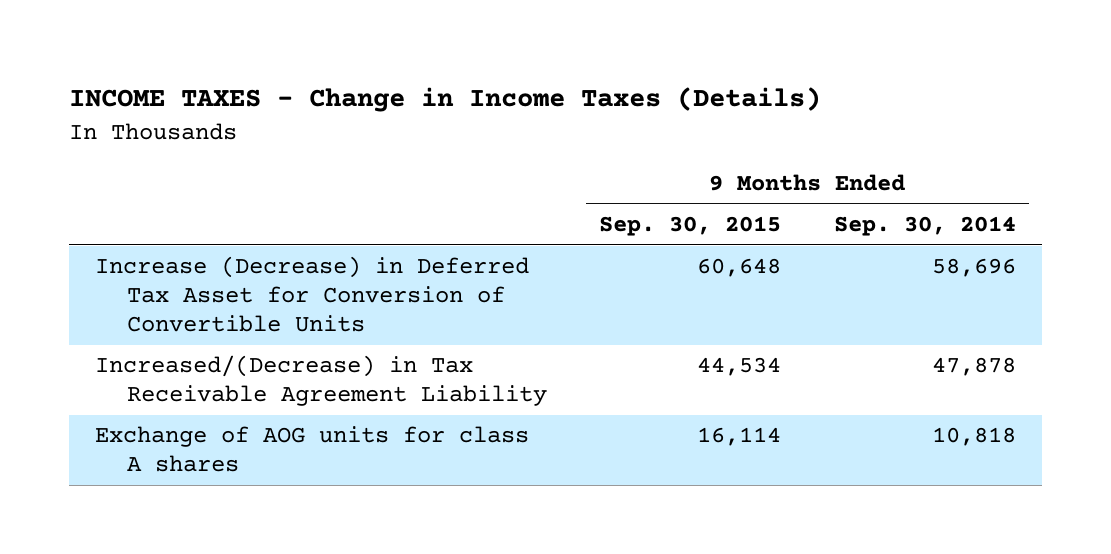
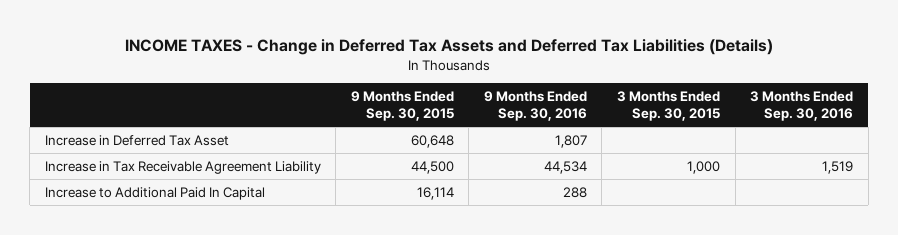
- INCOME TAXES - Change in Income Taxes (Details)
+ INCOME TAXES - Change in Deferred Tax Assets and Deferred Tax Liabilities (Details)
- | 9 Months Ended Sep. 30, 2015 | 9 Months Ended Sep. 30, 2014
+ | 9 Months Ended Sep. 30, 2015 | 9 Months Ended Sep. 30, 2016 | 3 Months Ended Sep. 30, 2015 | 3 Months Ended Sep. 30, 2016
- Increase (Decrease) in Deferred Tax Asset for Conversion of Convertible Units | 60,648 | 58,696
- Increased/(Decrease) in Tax Receivable Agreement Liability | 44,534 | 47,878
- Exchange of AOG units for class A shares | 16,114 | 10,818
+ Increase in Deferred Tax Asset | 60,648 | 1,807 | |
+ Increase in Tax Receivable Agreement Liability | 44,500 | 44,534 | 1,000 | 1,519
+ Increase to Additional Paid In Capital | 16,114 | 288 | |

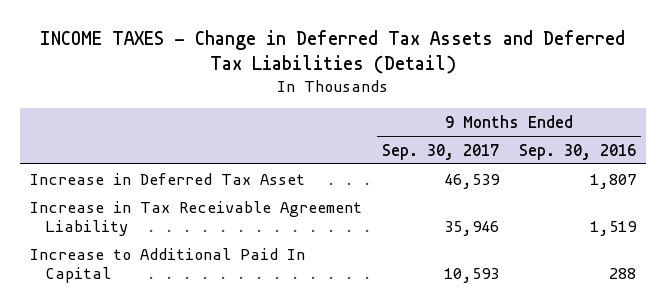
- INCOME TAXES - Change in Deferred Tax Assets and Deferred Tax Liabilities (Details)
+ INCOME TAXES - Change in Deferred Tax Assets and Deferred Tax Liabilities (Detail)
- | 9 Months Ended Sep. 30, 2015 | 9 Months Ended Sep. 30, 2016 | 3 Months Ended Sep. 30, 2015 | 3 Months Ended Sep. 30, 2016
+ | 9 Months Ended Sep. 30, 2017 | 9 Months Ended Sep. 30, 2016
- Increase in Tax Receivable Agreement Liability | 44,500 | 44,534 | 1,000 | 1,519
+ Increase in Tax Receivable Agreement Liability | 35,946 | 1,519

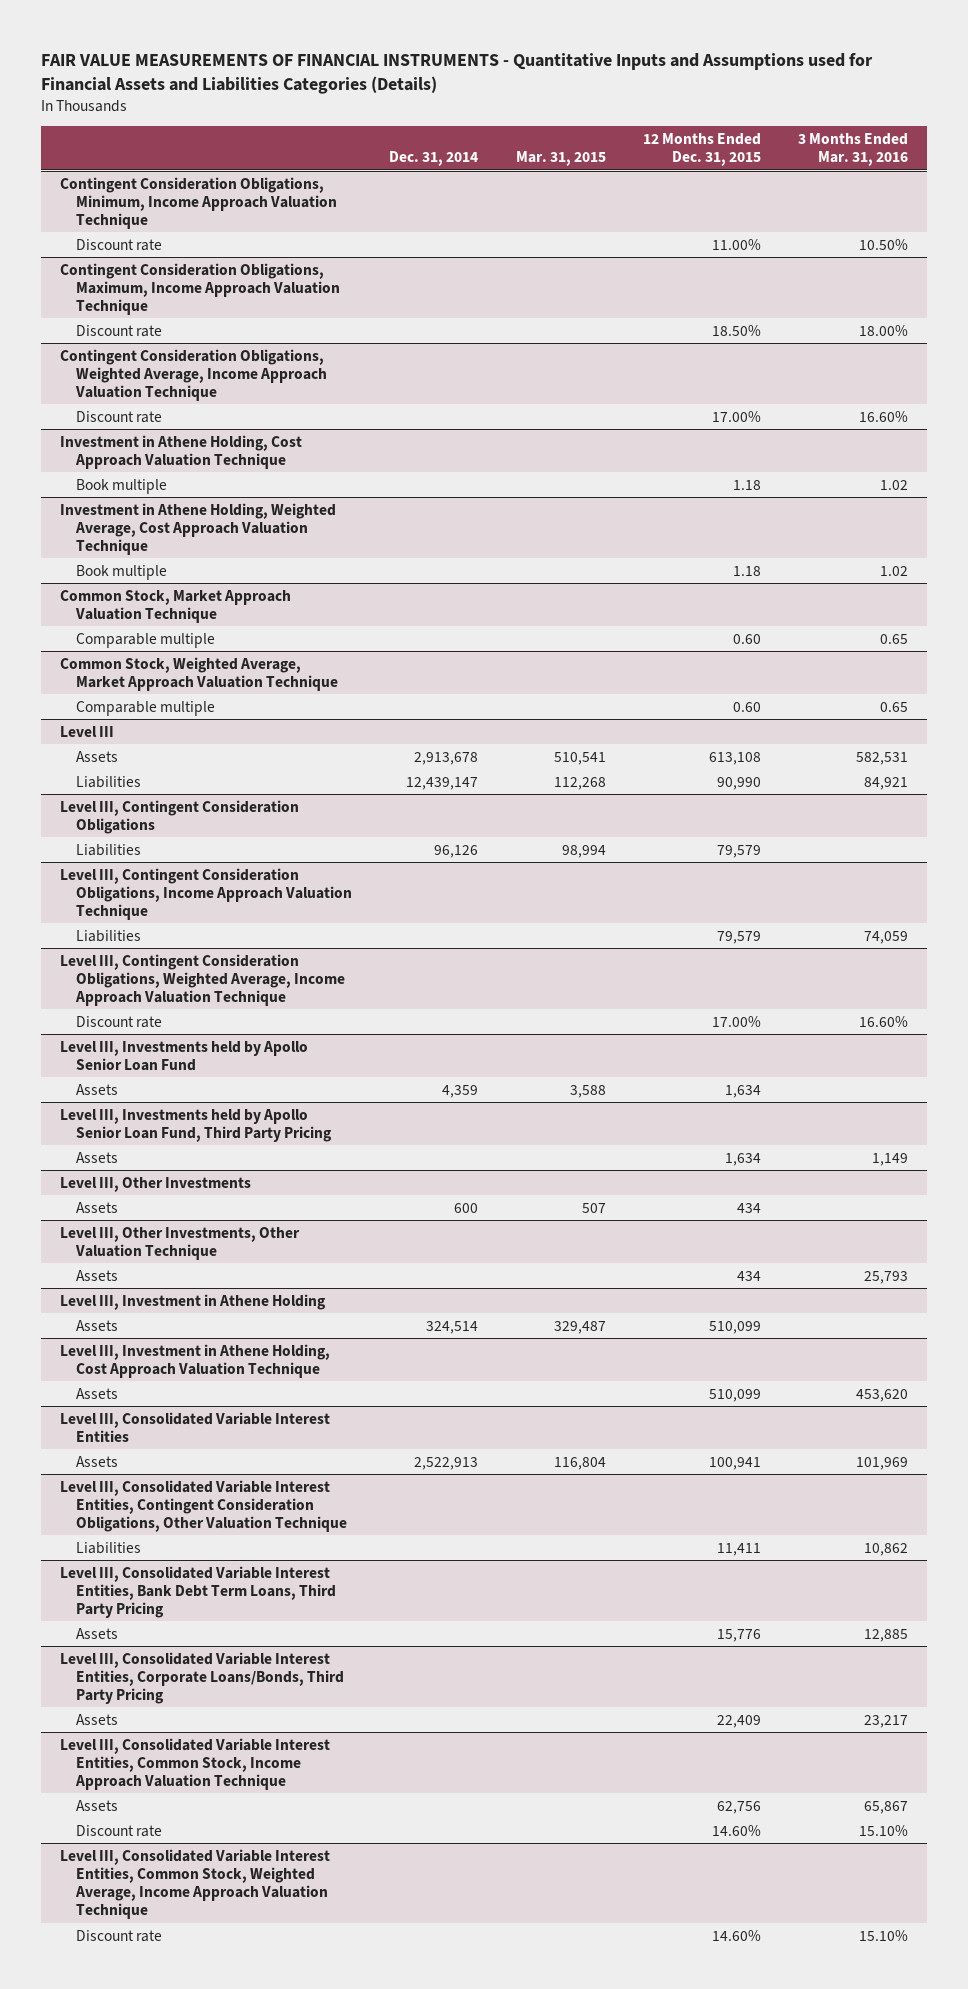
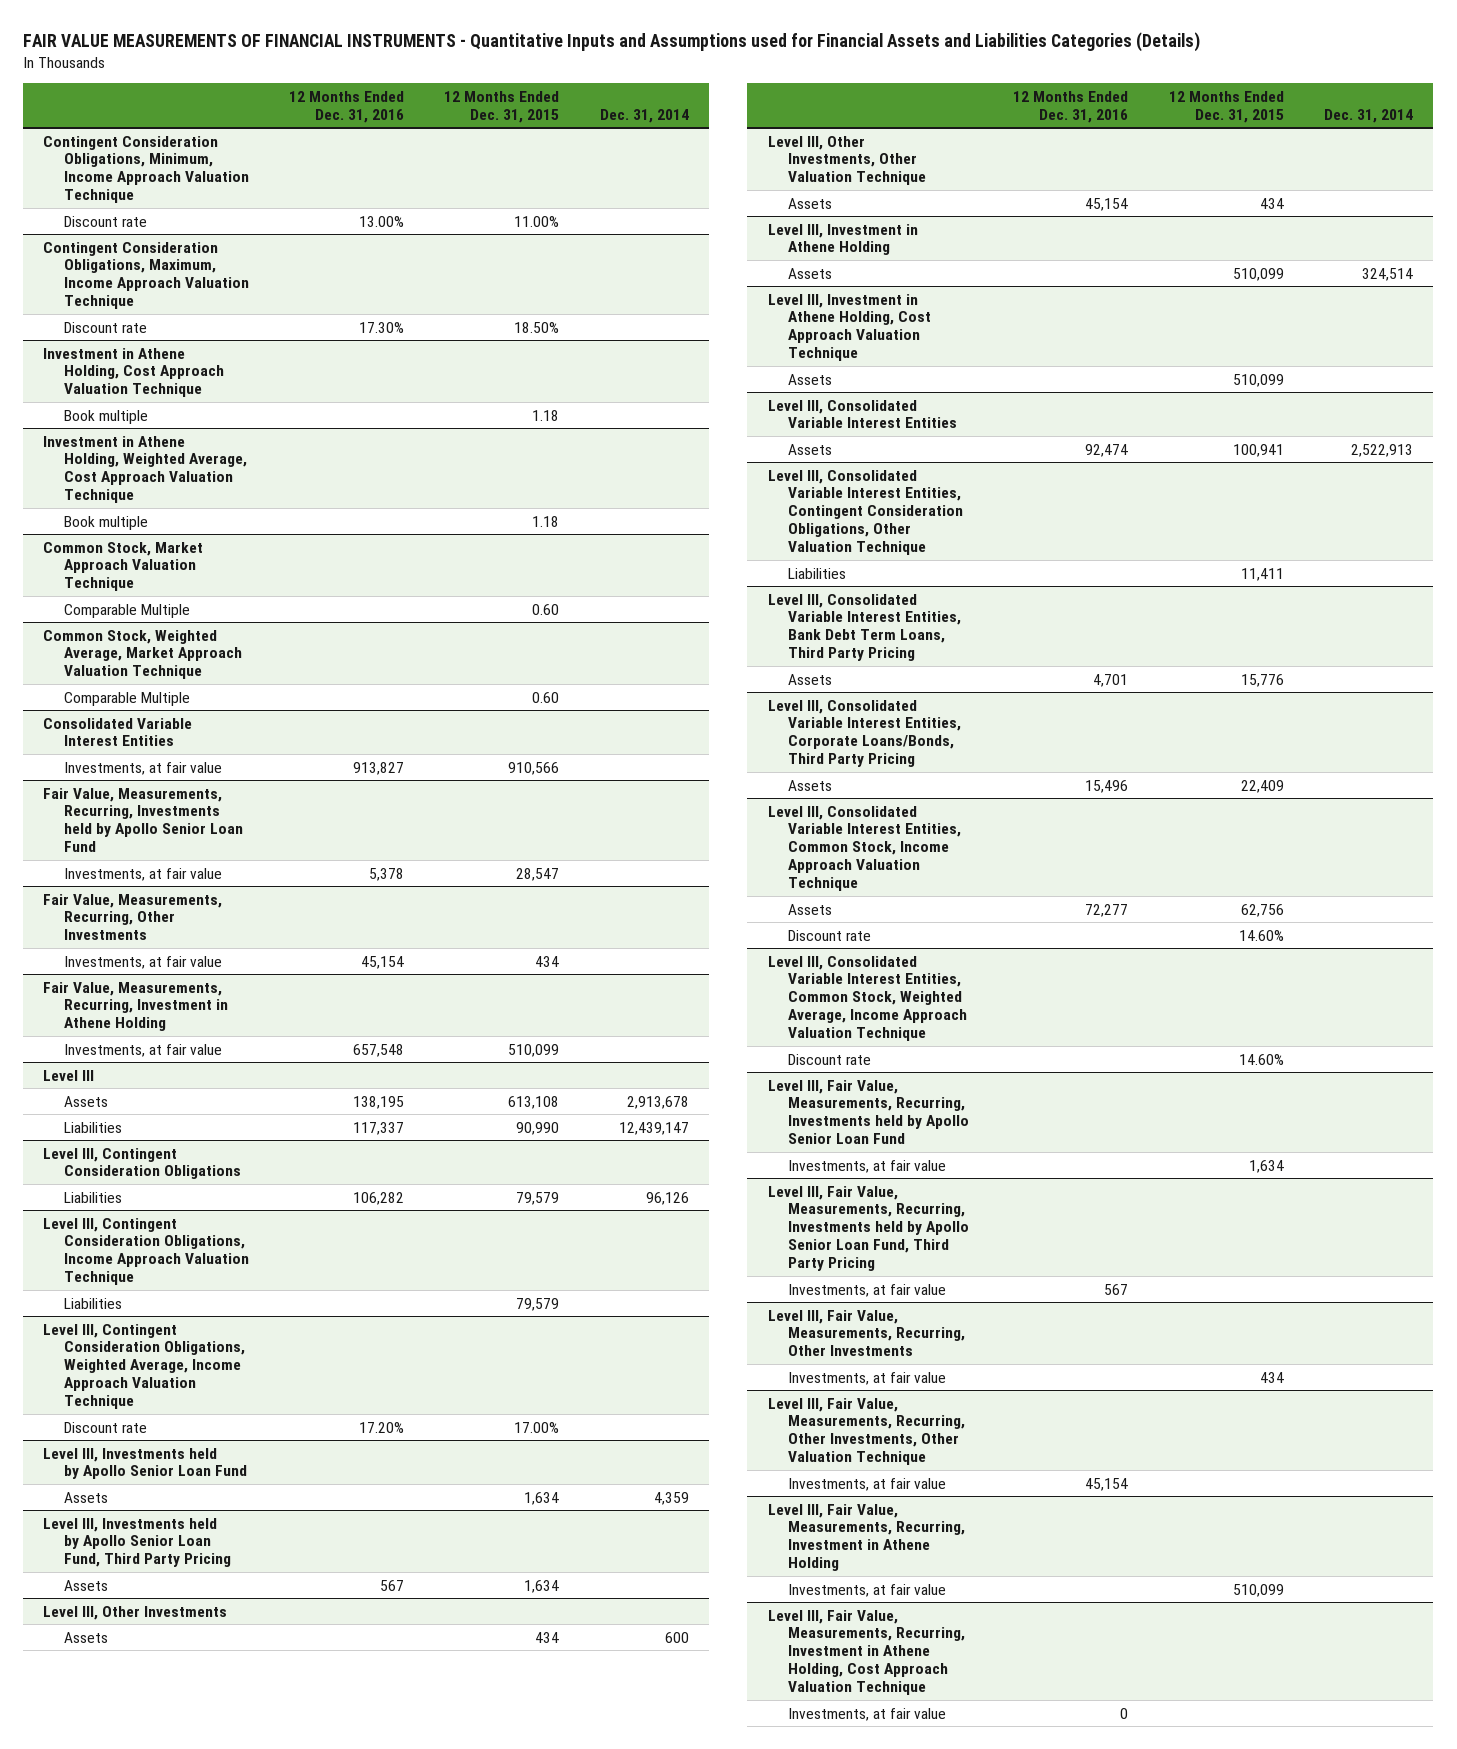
- | Dec. 31, 2014 | Mar. 31, 2015 | 12 Months Ended Dec. 31, 2015 | 3 Months Ended Mar. 31, 2016
+ | 12 Months Ended Dec. 31, 2016 | 12 Months Ended Dec. 31, 2015 | Dec. 31, 2014
- Contingent Consideration Obligations, Weighted Average, Income Approach Valuation Technique
- Discount rate | | | 17.00% | 16.60%
@ Common Stock, Market Approach Valuation Technique
- Comparable multiple | | | 0.60 | 0.65
+ Comparable Multiple | | 0.60 |
@ Common Stock, Weighted Average, Market Approach Valuation Technique
- Comparable multiple | | | 0.60 | 0.65
+ Comparable Multiple | | 0.60 |
+ Consolidated Variable Interest Entities
+ Investments, at fair value | 913,827 | 910,566 |
+ Fair Value, Measurements, Recurring, Investments held by Apollo Senior Loan Fund
+ Investments, at fair value | 5,378 | 28,547 |
+ Fair Value, Measurements, Recurring, Other Investments
+ Investments, at fair value | 45,154 | 434 |
+ Fair Value, Measurements, Recurring, Investment in Athene Holding
+ Investments, at fair value | 657,548 | 510,099 |
+ Level III, Fair Value, Measurements, Recurring, Investments held by Apollo Senior Loan Fund
+ Investments, at fair value | | 1,634 |
+ Level III, Fair Value, Measurements, Recurring, Investments held by Apollo Senior Loan Fund, Third Party Pricing
+ Investments, at fair value | 567 | |
+ Level III, Fair Value, Measurements, Recurring, Other Investments
+ Investments, at fair value | | 434 |
+ Level III, Fair Value, Measurements, Recurring, Other Investments, Other Valuation Technique
+ Investments, at fair value | 45,154 | |
+ Level III, Fair Value, Measurements, Recurring, Investment in Athene Holding
+ Investments, at fair value | | 510,099 |
+ Level III, Fair Value, Measurements, Recurring, Investment in Athene Holding, Cost Approach Valuation Technique
+ Investments, at fair value | 0 | |

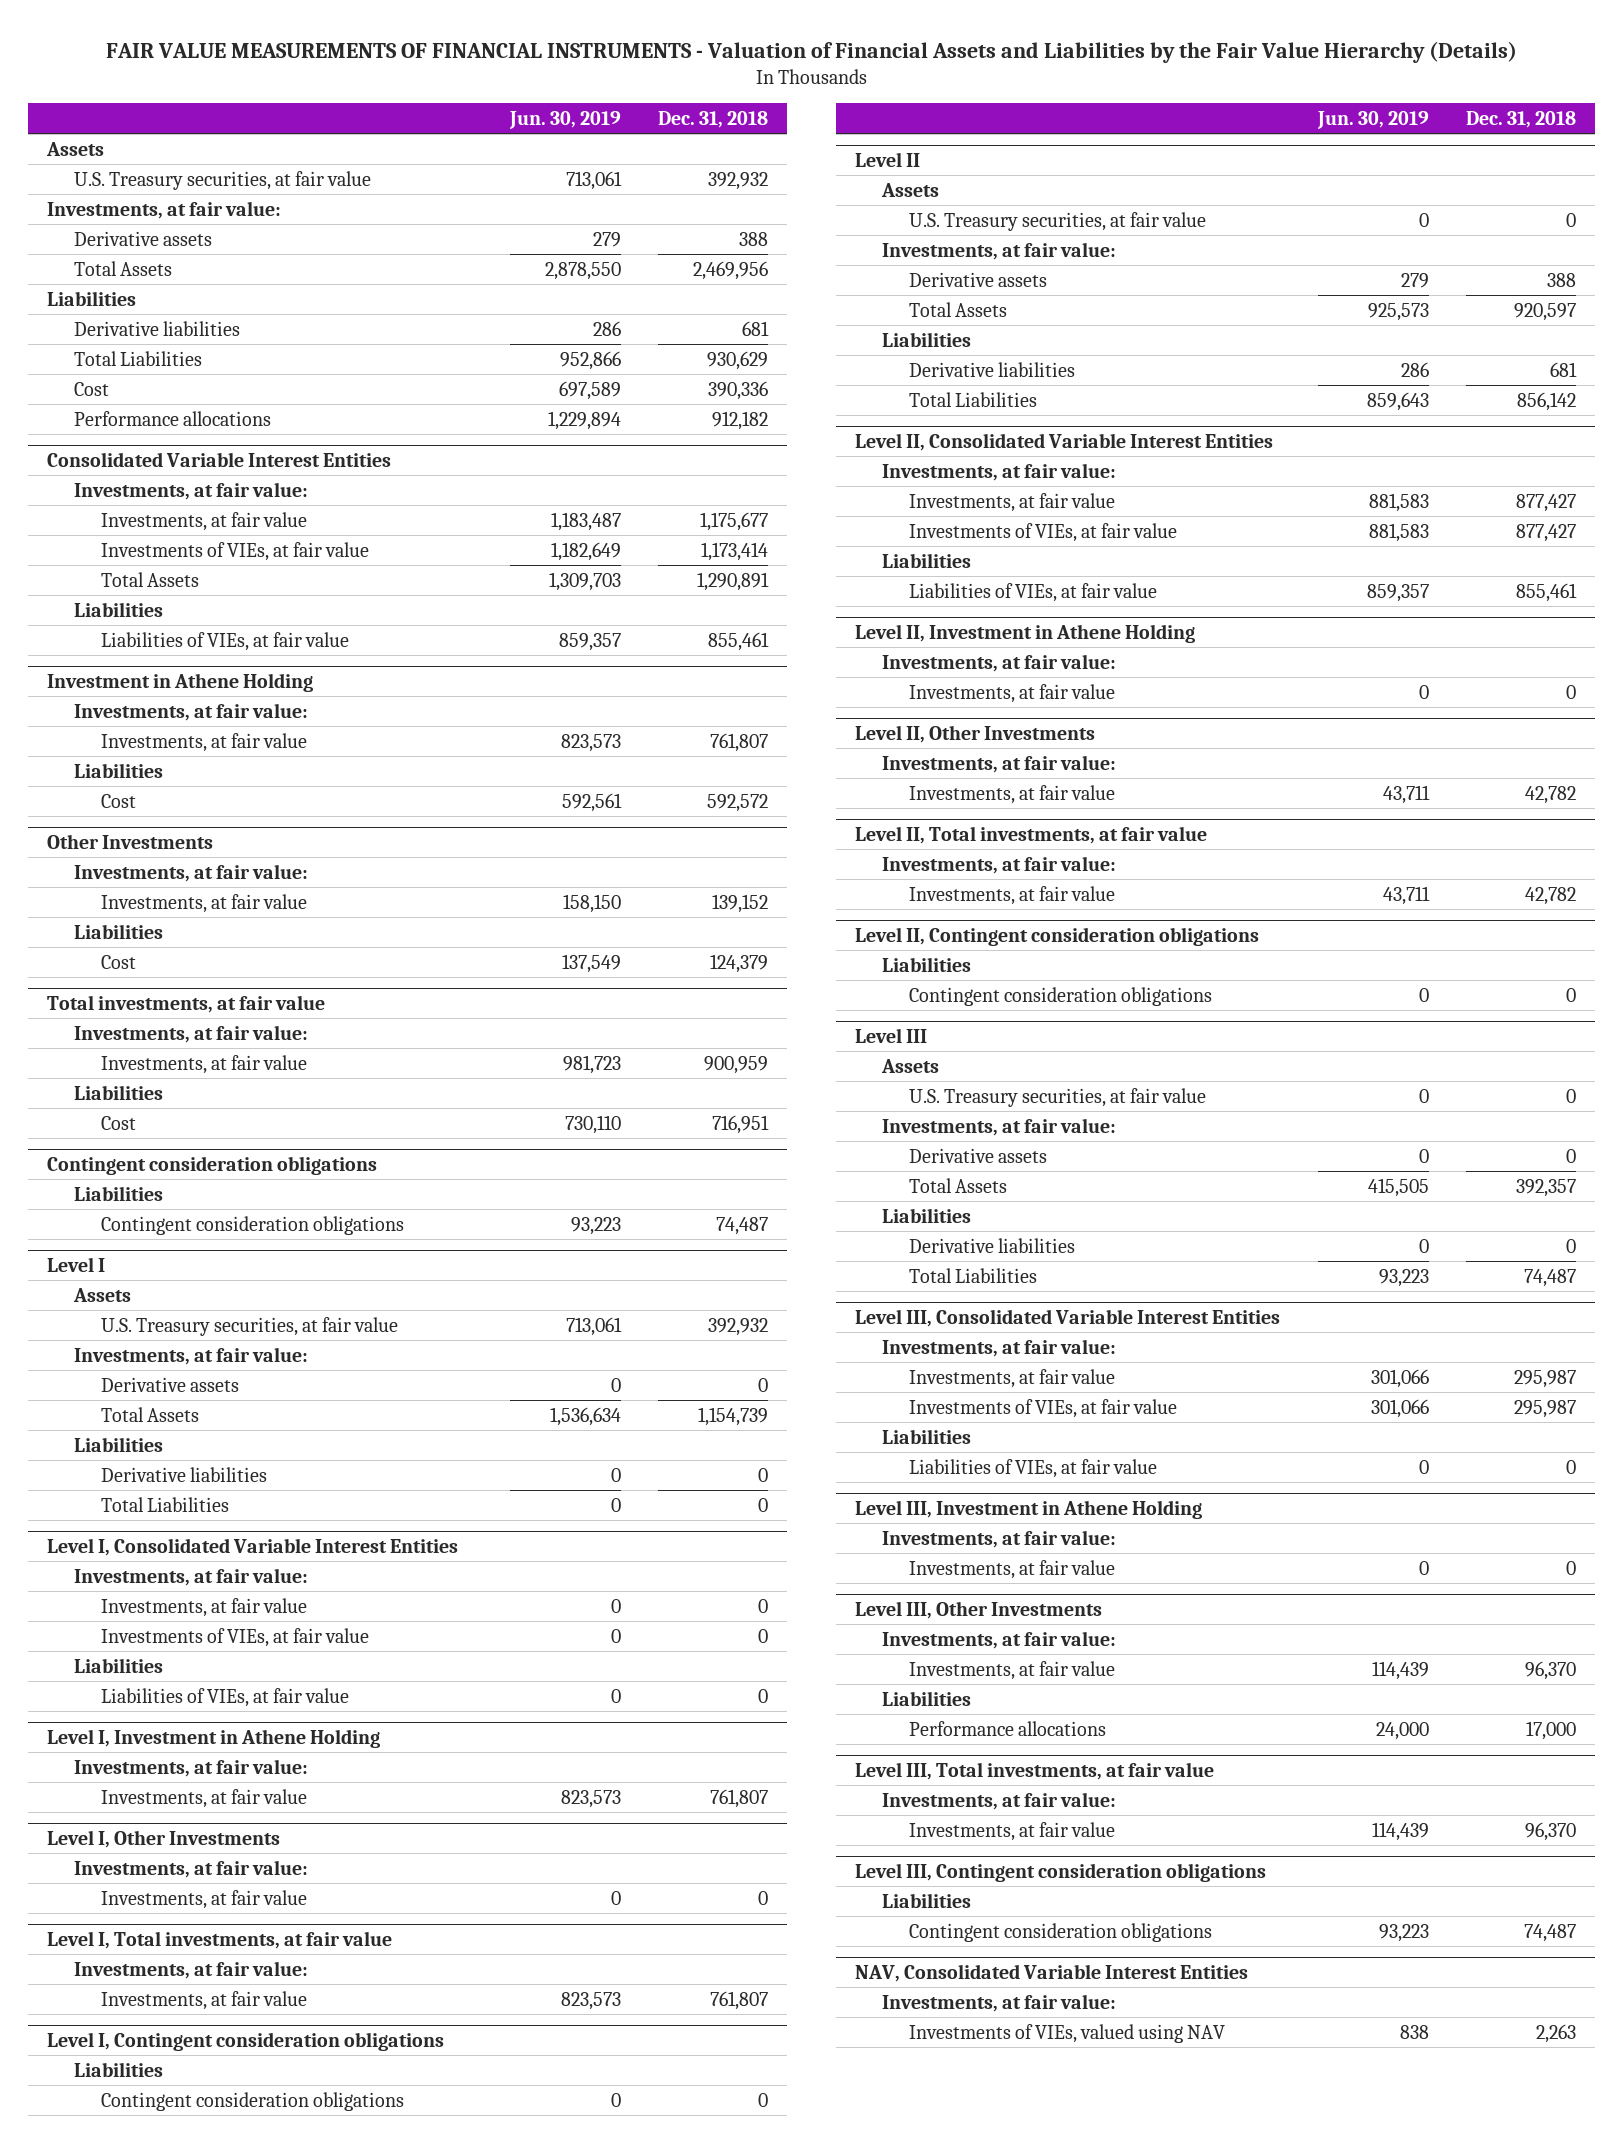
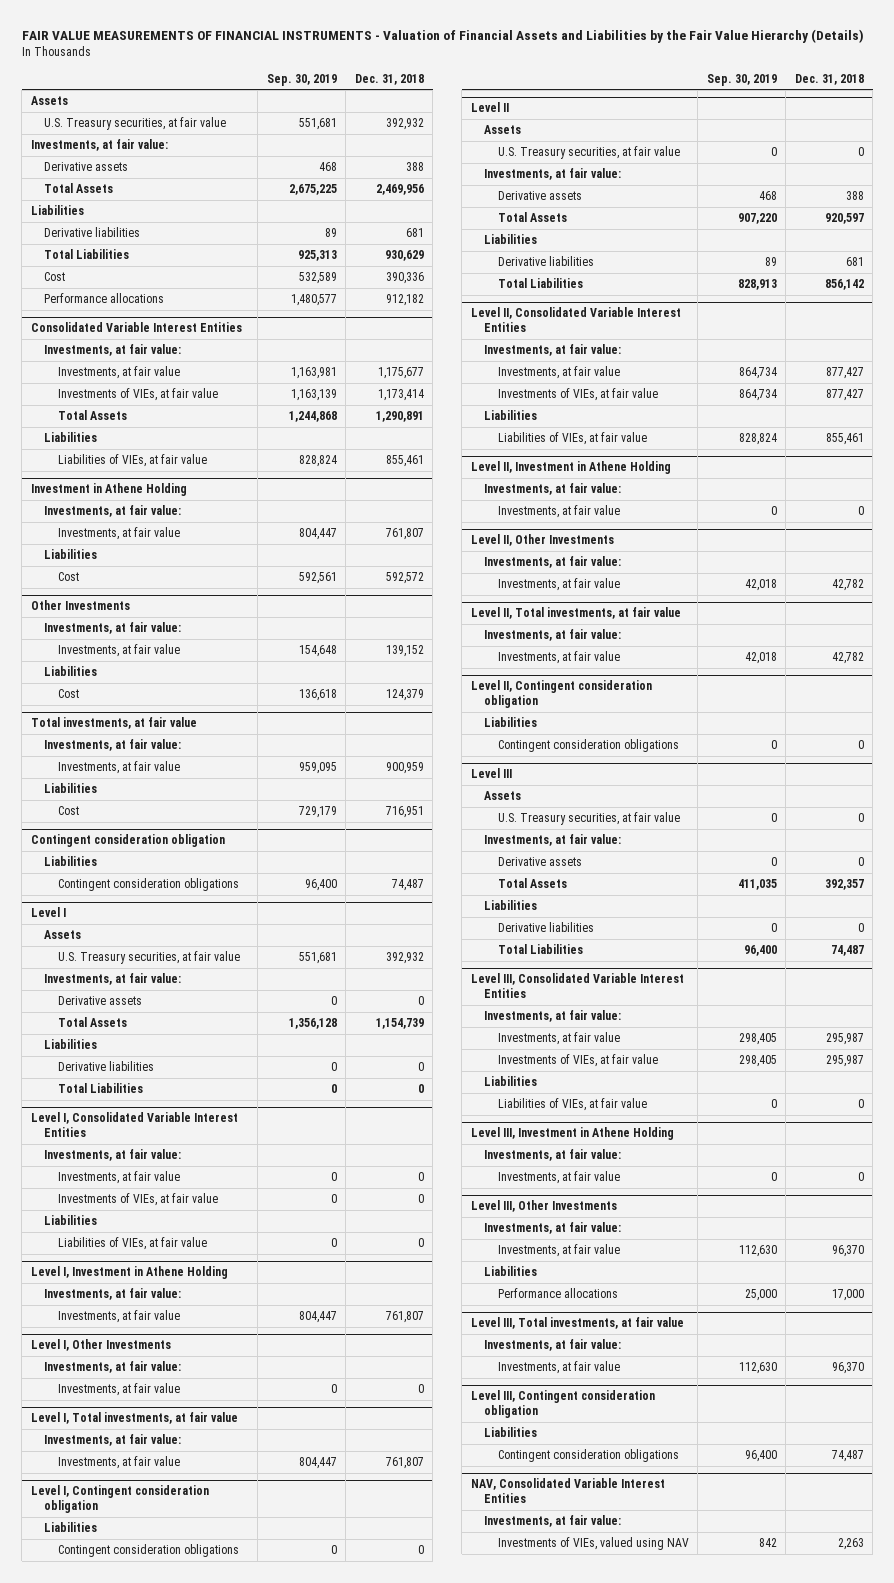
- | Jun. 30, 2019 | Dec. 31, 2018
+ | Sep. 30, 2019 | Dec. 31, 2018
- Contingent consideration obligations
+ Contingent consideration obligation
- Level I, Contingent consideration obligations
+ Level I, Contingent consideration obligation
- Level II, Contingent consideration obligations
+ Level II, Contingent consideration obligation
- Level III, Contingent consideration obligations
+ Level III, Contingent consideration obligation

